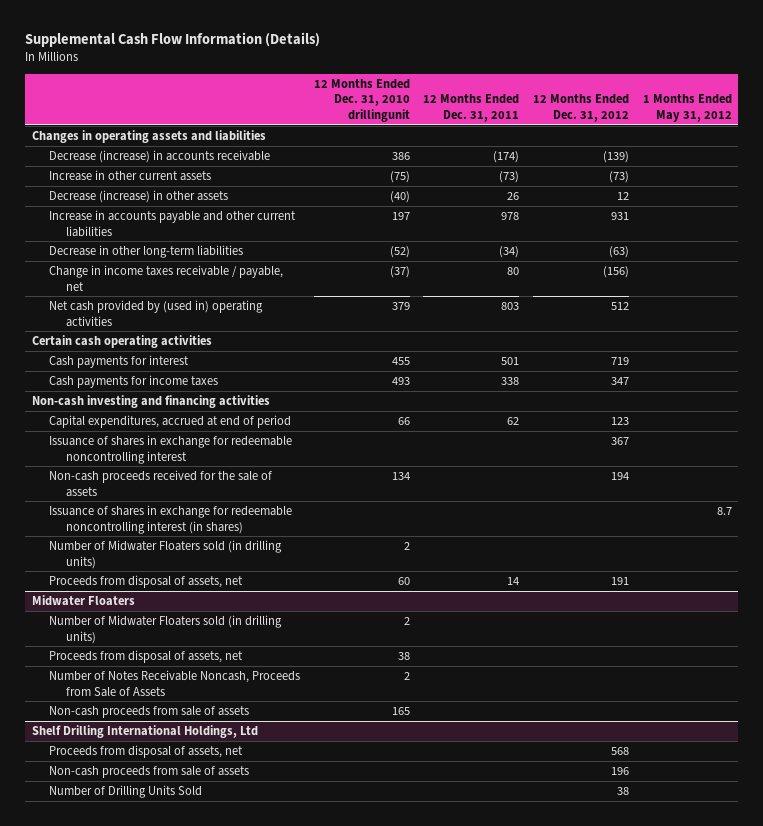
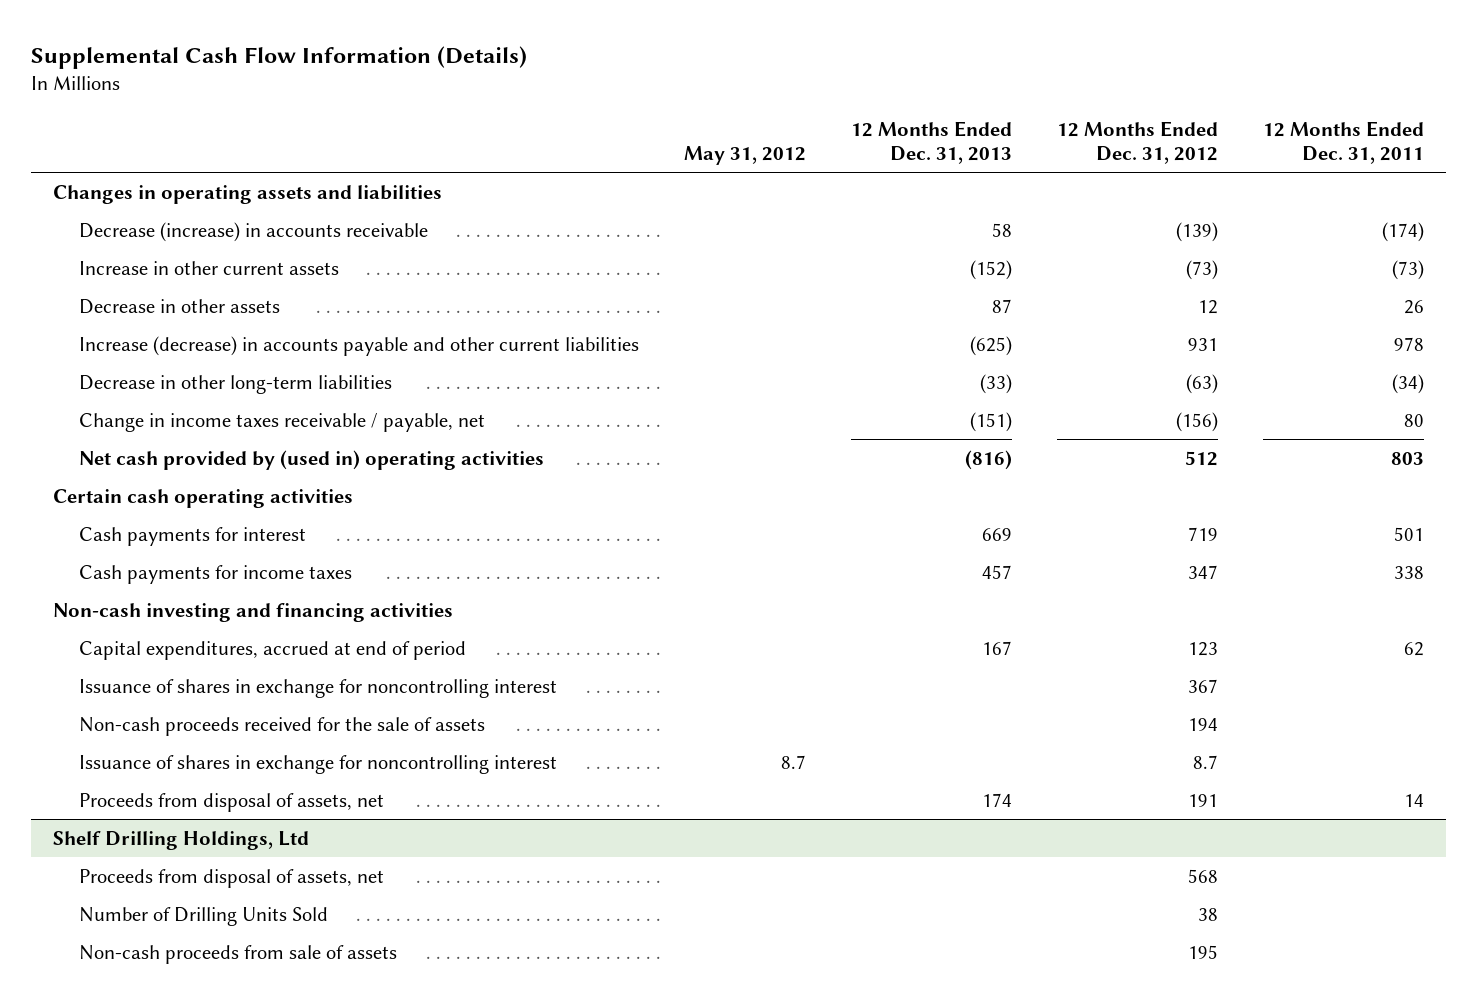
- | 12 Months Ended Dec. 31, 2010 drillingunit | 12 Months Ended Dec. 31, 2011 | 12 Months Ended Dec. 31, 2012 | 1 Months Ended May 31, 2012
+ | May 31, 2012 | 12 Months Ended Dec. 31, 2013 | 12 Months Ended Dec. 31, 2012 | 12 Months Ended Dec. 31, 2011
- Decrease (increase) in other assets | (40) | 26 | 12 |
- Increase in accounts payable and other current liabilities | 197 | 978 | 931 |
+ Decrease in other assets | | 87 | 12 | 26
+ Increase (decrease) in accounts payable and other current liabilities | | (625) | 931 | 978
- Issuance of shares in exchange for redeemable noncontrolling interest | | | 367 |
+ Issuance of shares in exchange for noncontrolling interest | | | 367 |
- Issuance of shares in exchange for redeemable noncontrolling interest (in shares) | | | | 8.7
- Number of Midwater Floaters sold (in drilling units) | 2 | | |
+ Issuance of shares in exchange for noncontrolling interest | 8.7 | | 8.7 |
- Midwater Floaters
- Number of Midwater Floaters sold (in drilling units) | 2 | | |
- Proceeds from disposal of assets, net | 38 | | |
- Number of Notes Receivable Noncash, Proceeds from Sale of Assets | 2 | | |
- Non-cash proceeds from sale of assets | 165 | | |
- Shelf Drilling International Holdings, Ltd
+ Shelf Drilling Holdings, Ltd
- Non-cash proceeds from sale of assets | | | 196 |
+ Non-cash proceeds from sale of assets | | | 195 |

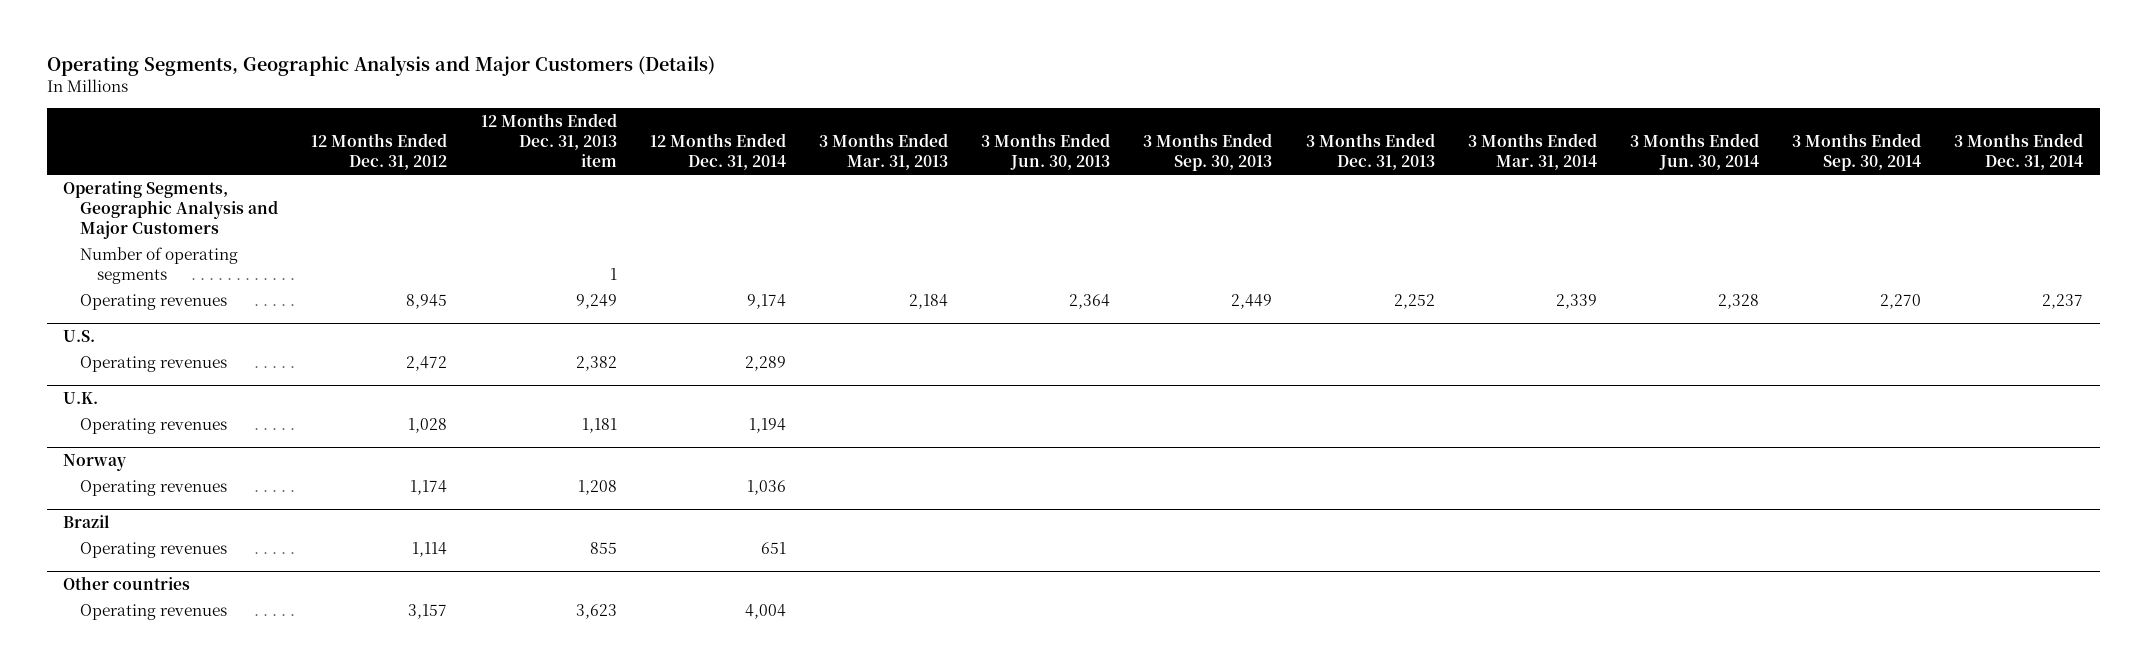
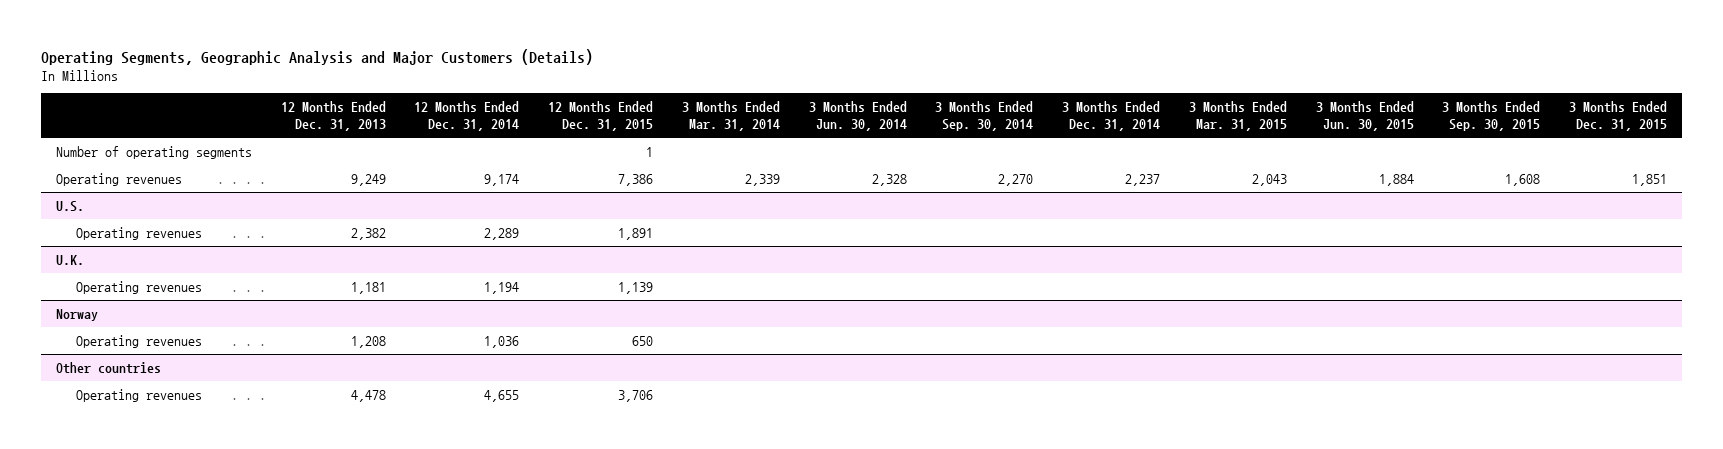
- | 12 Months Ended Dec. 31, 2012 | 12 Months Ended Dec. 31, 2013 item | 12 Months Ended Dec. 31, 2014 | 3 Months Ended Mar. 31, 2013 | 3 Months Ended Jun. 30, 2013 | 3 Months Ended Sep. 30, 2013 | 3 Months Ended Dec. 31, 2013 | 3 Months Ended Mar. 31, 2014 | 3 Months Ended Jun. 30, 2014 | 3 Months Ended Sep. 30, 2014 | 3 Months Ended Dec. 31, 2014
+ | 12 Months Ended Dec. 31, 2013 | 12 Months Ended Dec. 31, 2014 | 12 Months Ended Dec. 31, 2015 | 3 Months Ended Mar. 31, 2014 | 3 Months Ended Jun. 30, 2014 | 3 Months Ended Sep. 30, 2014 | 3 Months Ended Dec. 31, 2014 | 3 Months Ended Mar. 31, 2015 | 3 Months Ended Jun. 30, 2015 | 3 Months Ended Sep. 30, 2015 | 3 Months Ended Dec. 31, 2015
- Operating Segments, Geographic Analysis and Major Customers
- Brazil
- Operating revenues | 1,114 | 855 | 651 | | | | | | | |
@ Other countries
- Operating revenues | 3,157 | 3,623 | 4,004 | | | | | | | |
+ Operating revenues | 4,478 | 4,655 | 3,706 | | | | | | | |

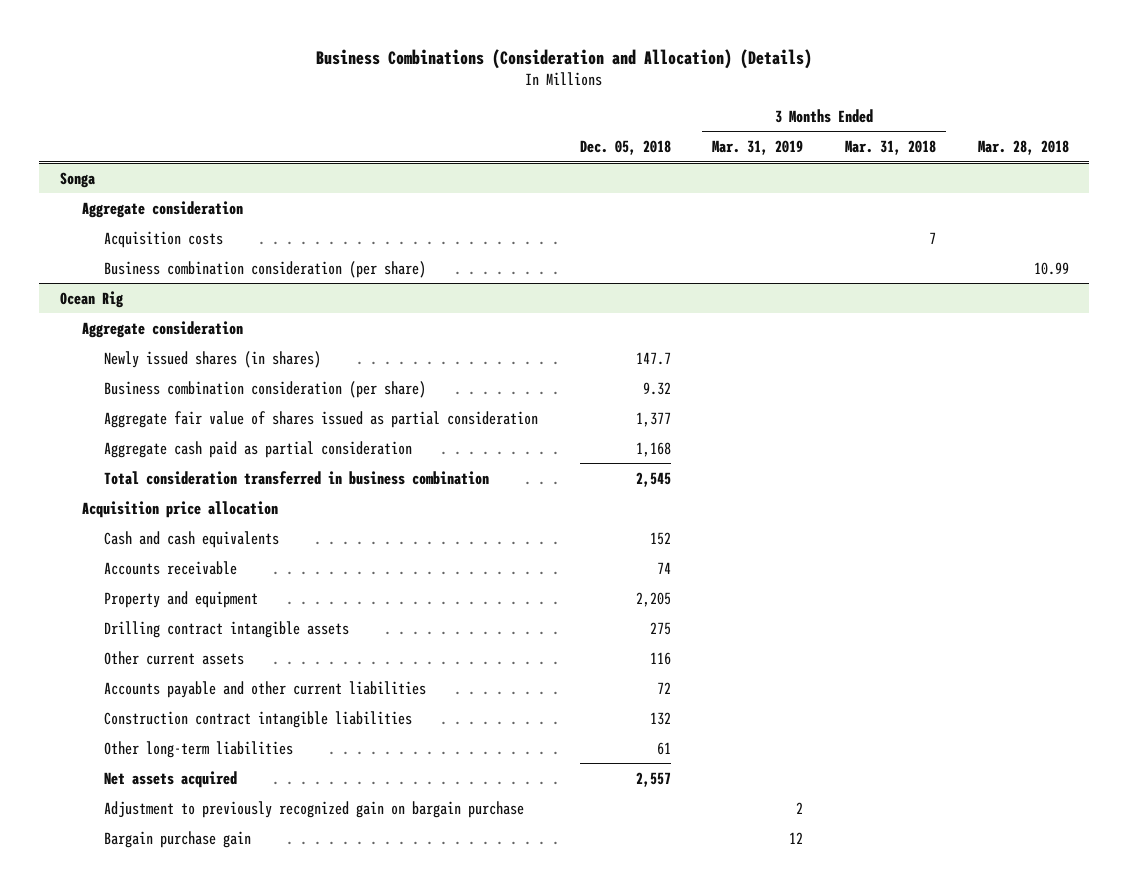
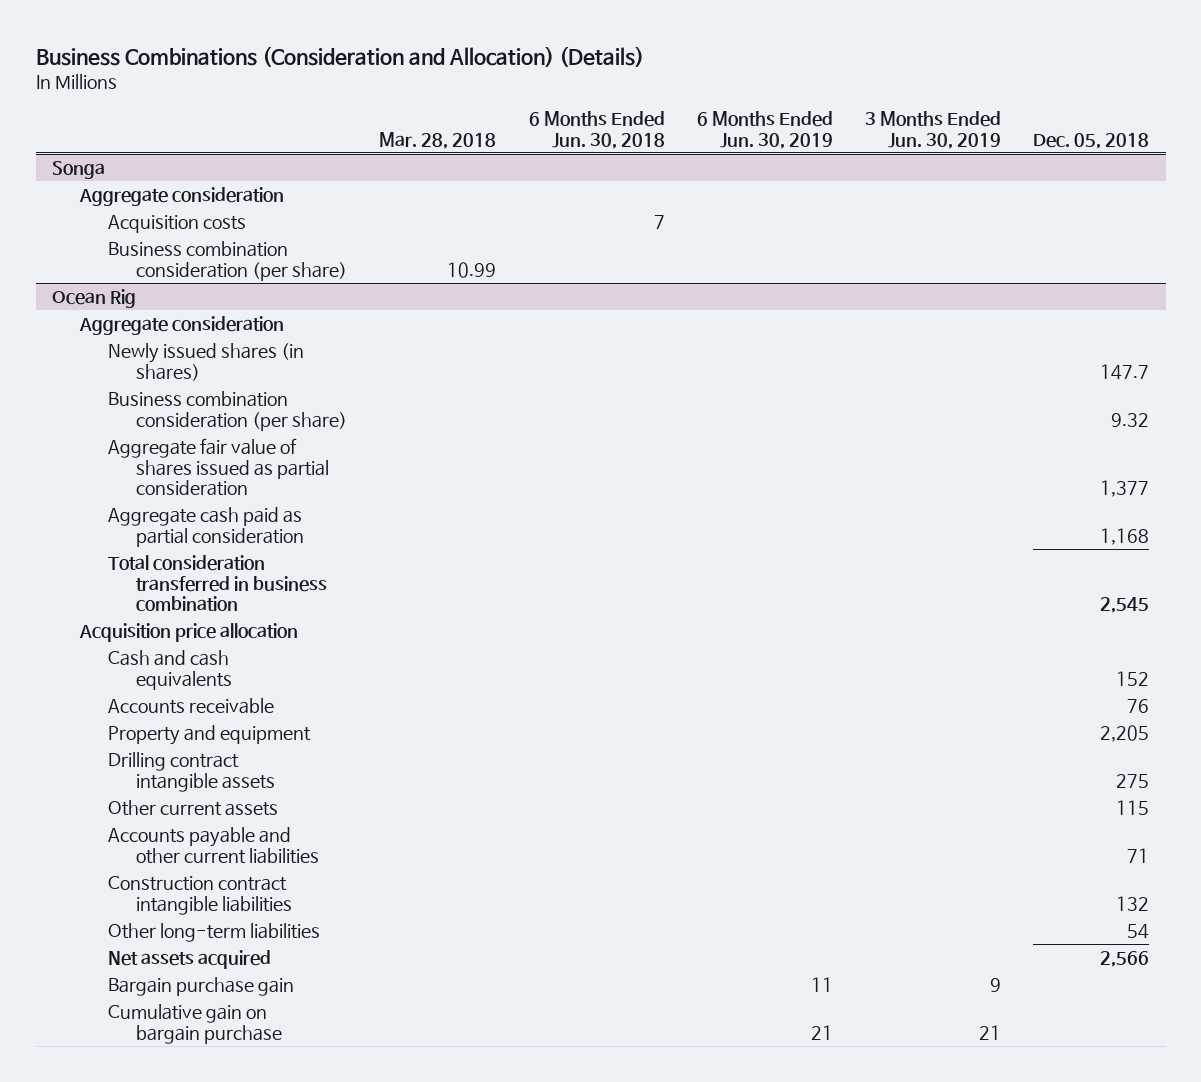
- | Dec. 05, 2018 | 3 Months Ended Mar. 31, 2019 | 3 Months Ended Mar. 31, 2018 | Mar. 28, 2018
+ | Mar. 28, 2018 | 6 Months Ended Jun. 30, 2018 | 6 Months Ended Jun. 30, 2019 | 3 Months Ended Jun. 30, 2019 | Dec. 05, 2018
@ Ocean Rig
- Accounts receivable | 74 | | |
+ Accounts receivable | | | | | 76
- Other current assets | 116 | | |
- Accounts payable and other current liabilities | 72 | | |
+ Other current assets | | | | | 115
+ Accounts payable and other current liabilities | | | | | 71
- Other long-term liabilities | 61 | | |
- Net assets acquired | 2,557 | | |
- Adjustment to previously recognized gain on bargain purchase | | 2 | |
+ Other long-term liabilities | | | | | 54
+ Net assets acquired | | | | | 2,566
+ Cumulative gain on bargain purchase | | | 21 | 21 |

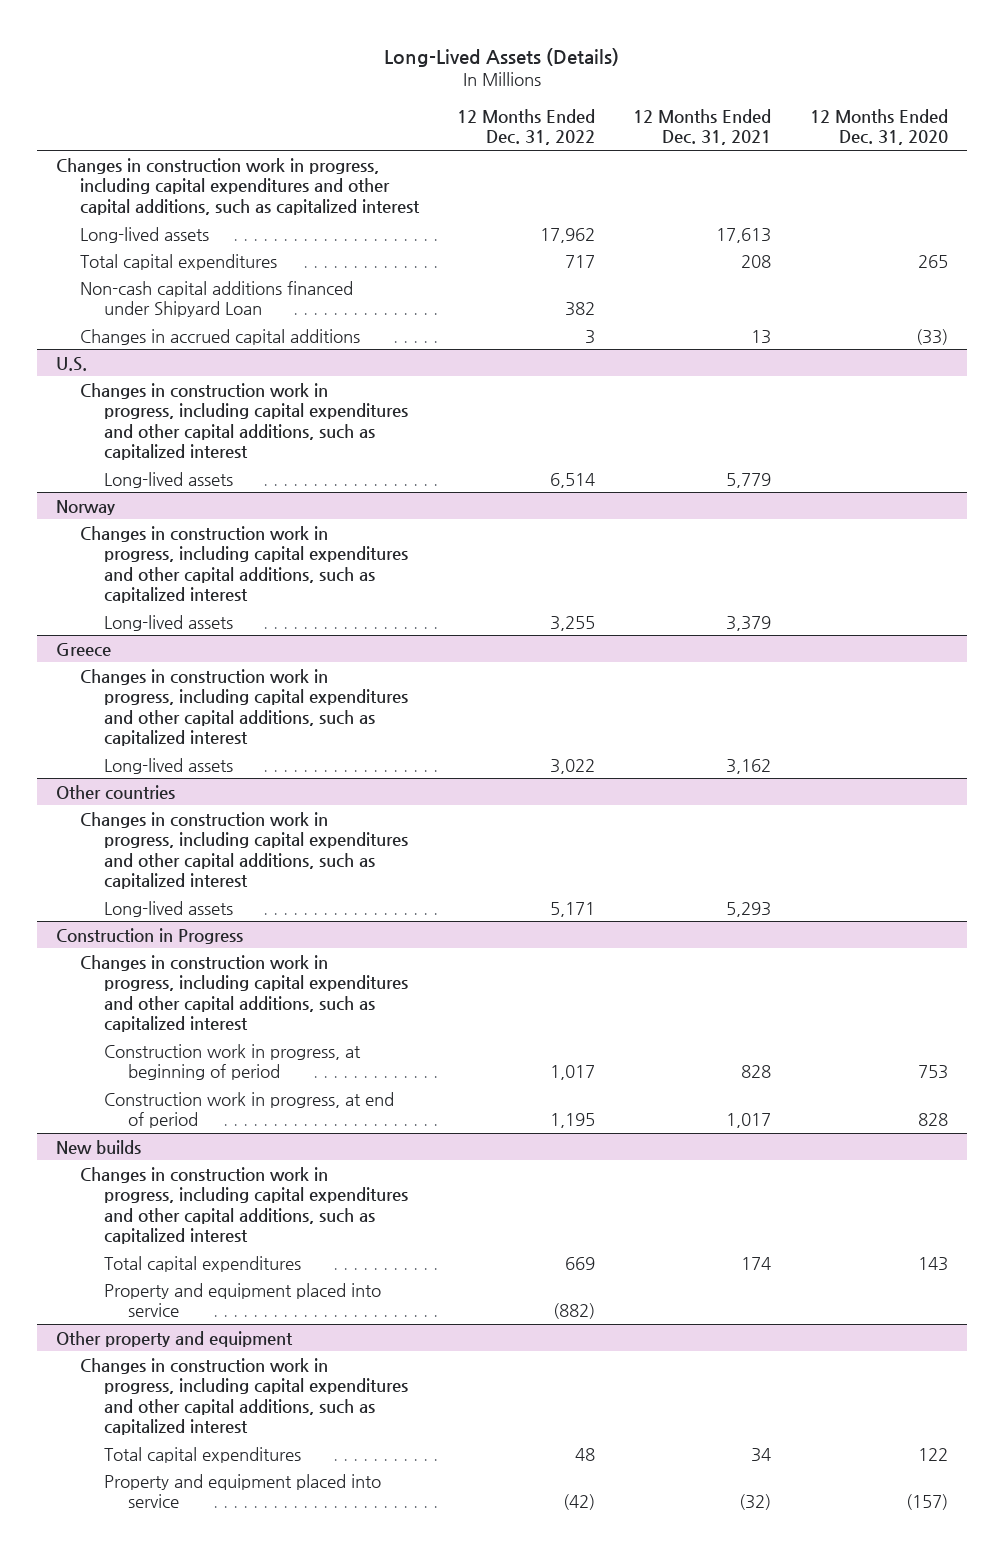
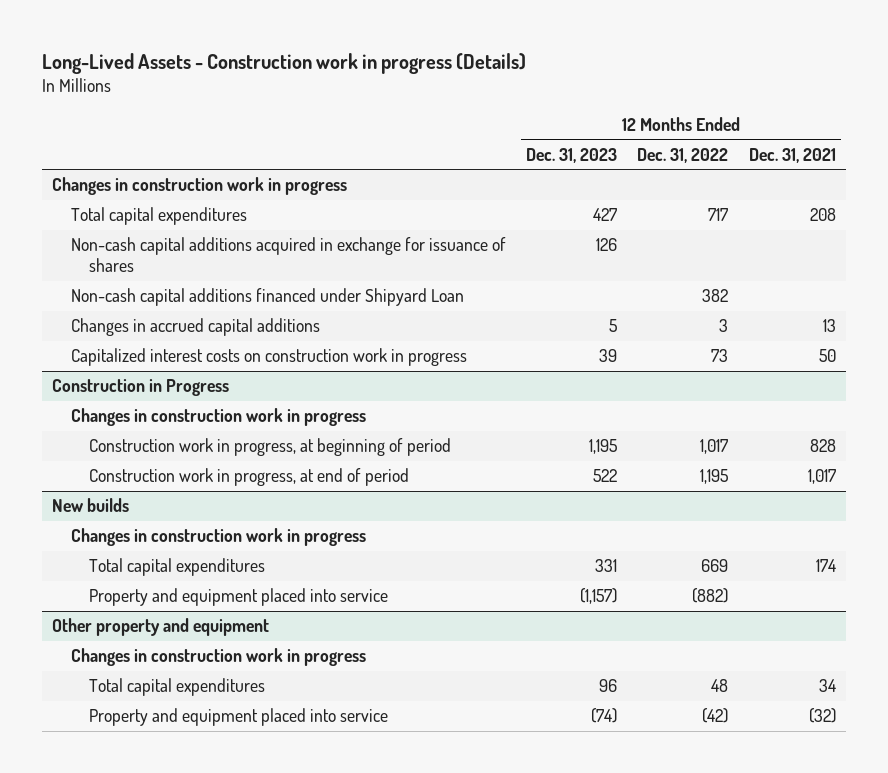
- Long-Lived Assets (Details)
+ Long-Lived Assets - Construction work in progress (Details)
- | 12 Months Ended Dec. 31, 2022 | 12 Months Ended Dec. 31, 2021 | 12 Months Ended Dec. 31, 2020
+ | 12 Months Ended Dec. 31, 2023 | 12 Months Ended Dec. 31, 2022 | 12 Months Ended Dec. 31, 2021
- Changes in construction work in progress, including capital expenditures and other capital additions, such as capitalized interest
- Long-lived assets | 17,962 | 17,613 |
+ Changes in construction work in progress
+ Non-cash capital additions acquired in exchange for issuance of shares | 126 | |
- U.S.
- Changes in construction work in progress, including capital expenditures and other capital additions, such as capitalized interest
- Long-lived assets | 6,514 | 5,779 |
- Norway
- Changes in construction work in progress, including capital expenditures and other capital additions, such as capitalized interest
- Long-lived assets | 3,255 | 3,379 |
- Greece
- Changes in construction work in progress, including capital expenditures and other capital additions, such as capitalized interest
- Long-lived assets | 3,022 | 3,162 |
- Other countries
- Changes in construction work in progress, including capital expenditures and other capital additions, such as capitalized interest
- Long-lived assets | 5,171 | 5,293 |
+ Capitalized interest costs on construction work in progress | 39 | 73 | 50
@ Construction in Progress
- Changes in construction work in progress, including capital expenditures and other capital additions, such as capitalized interest
+ Changes in construction work in progress
@ New builds
- Changes in construction work in progress, including capital expenditures and other capital additions, such as capitalized interest
+ Changes in construction work in progress
@ Other property and equipment
- Changes in construction work in progress, including capital expenditures and other capital additions, such as capitalized interest
+ Changes in construction work in progress

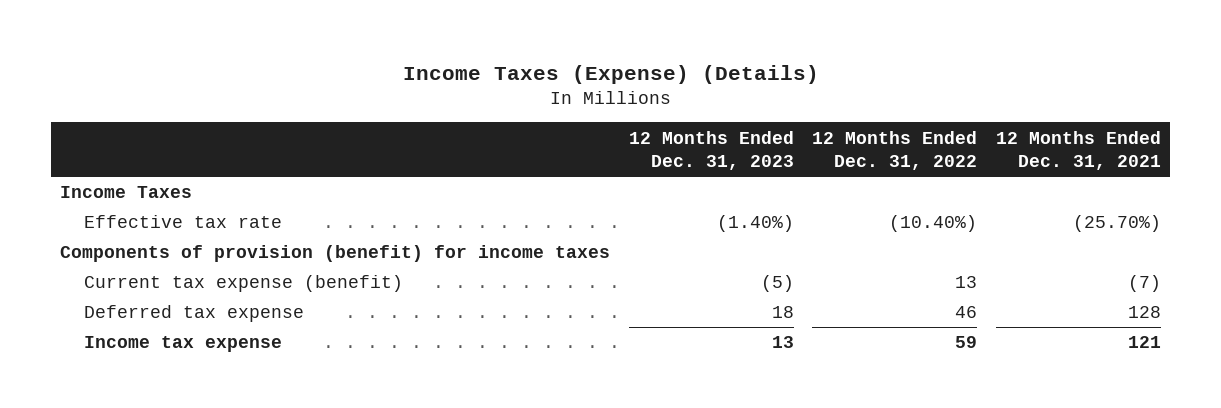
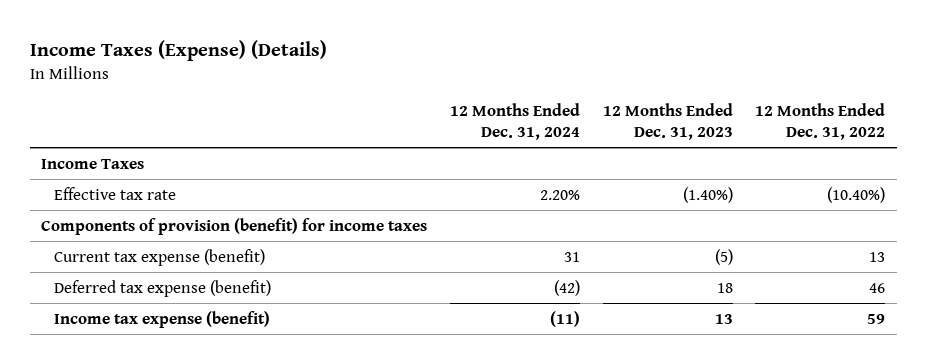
- | 12 Months Ended Dec. 31, 2023 | 12 Months Ended Dec. 31, 2022 | 12 Months Ended Dec. 31, 2021
+ | 12 Months Ended Dec. 31, 2024 | 12 Months Ended Dec. 31, 2023 | 12 Months Ended Dec. 31, 2022
- Deferred tax expense | 18 | 46 | 128
- Income tax expense | 13 | 59 | 121
+ Deferred tax expense (benefit) | (42) | 18 | 46
+ Income tax expense (benefit) | (11) | 13 | 59

